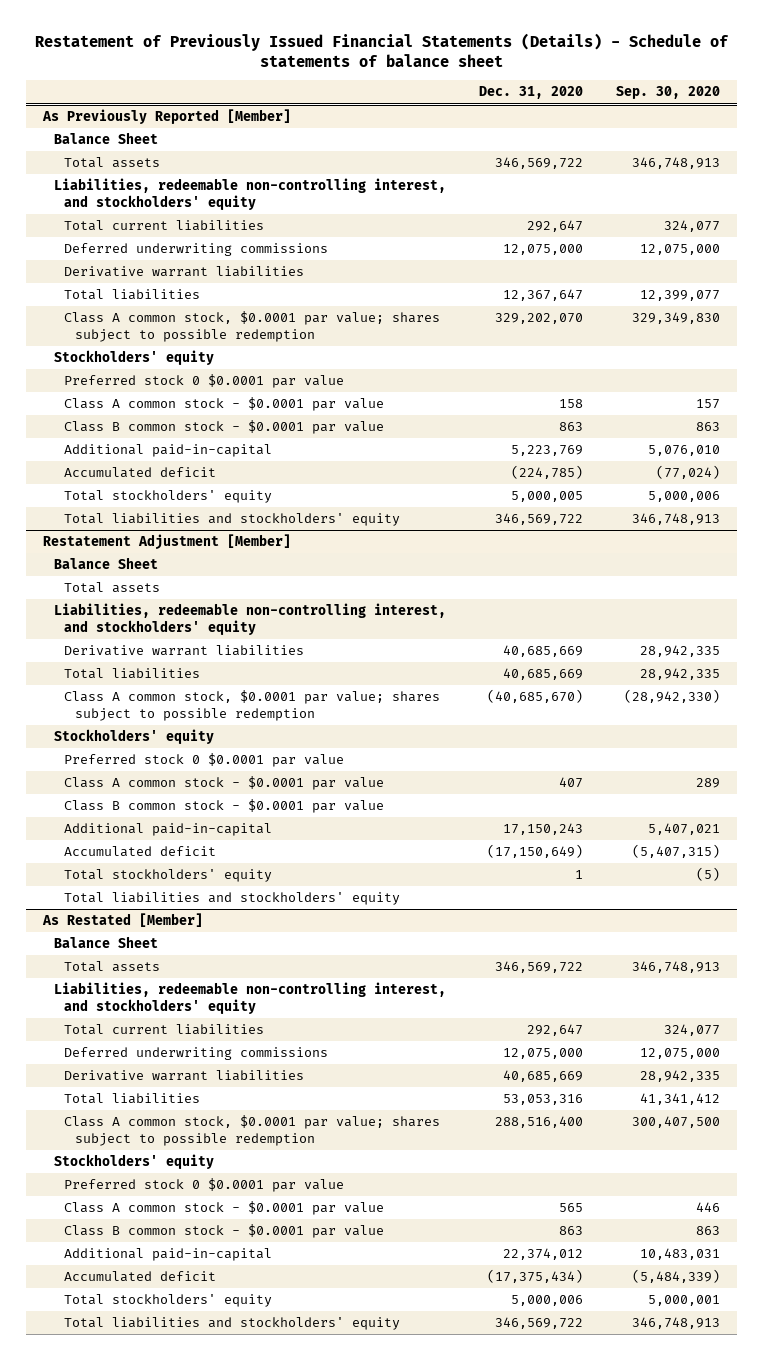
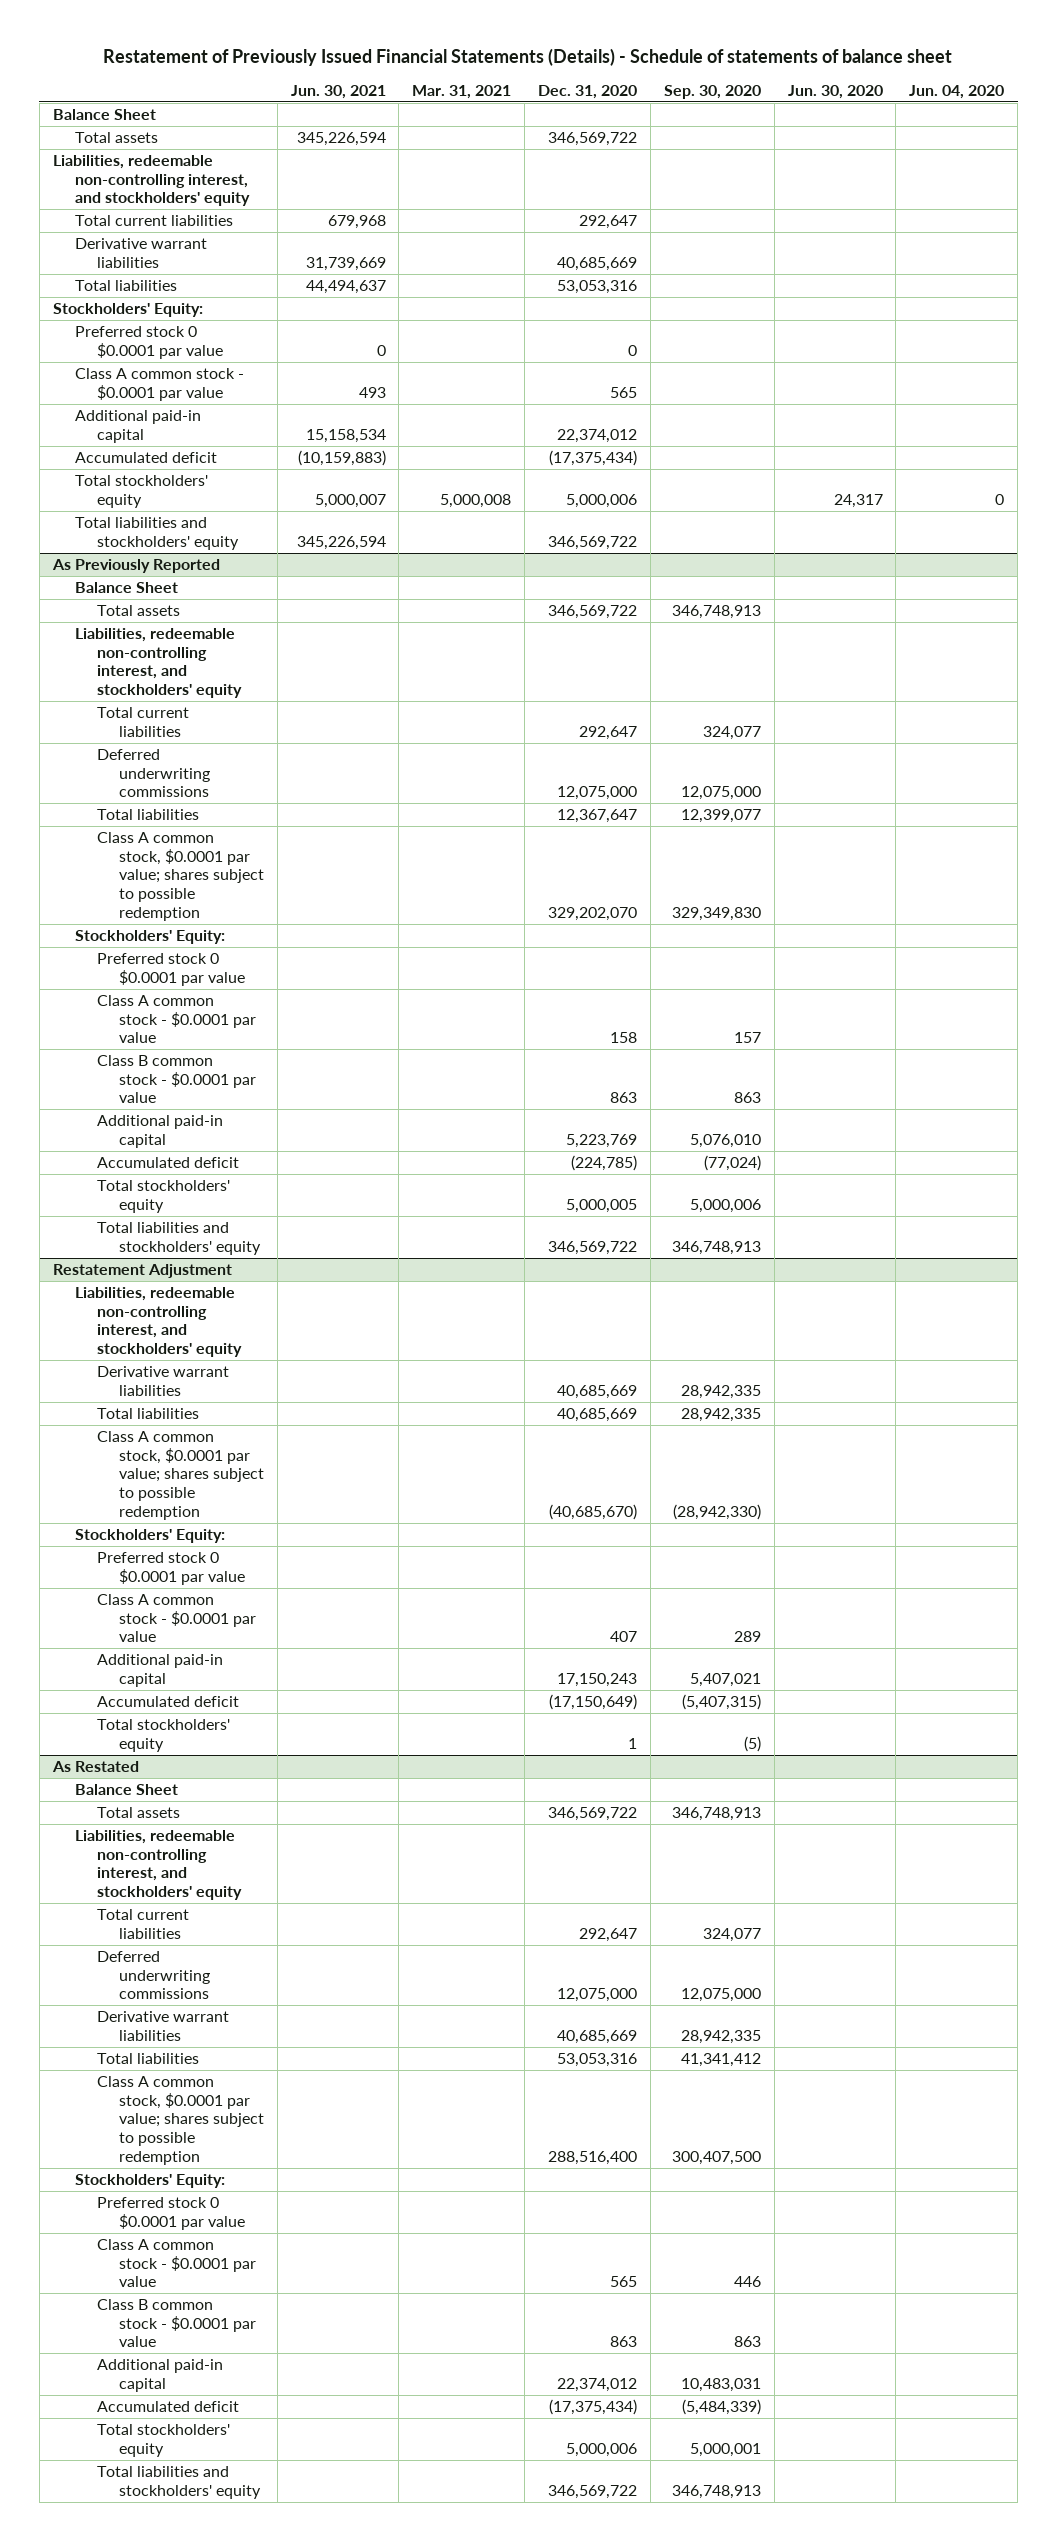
- | Dec. 31, 2020 | Sep. 30, 2020
+ | Jun. 30, 2021 | Mar. 31, 2021 | Dec. 31, 2020 | Sep. 30, 2020 | Jun. 30, 2020 | Jun. 04, 2020
- As Previously Reported [Member]
+ Total assets | 345,226,594 | | 346,569,722 | | |
+ Liabilities, redeemable non-controlling interest, and stockholders' equity
+ Total current liabilities | 679,968 | | 292,647 | | |
+ Derivative warrant liabilities | 31,739,669 | | 40,685,669 | | |
+ Total liabilities | 44,494,637 | | 53,053,316 | | |
+ Stockholders' Equity:
+ Preferred stock 0 $0.0001 par value | 0 | | 0 | | |
+ Class A common stock - $0.0001 par value | 493 | | 565 | | |
+ Additional paid-in capital | 15,158,534 | | 22,374,012 | | |
+ Accumulated deficit | (10,159,883) | | (17,375,434) | | |
+ Total stockholders' equity | 5,000,007 | 5,000,008 | 5,000,006 | | 24,317 | 0
+ Total liabilities and stockholders' equity | 345,226,594 | | 346,569,722 | | |
+ As Previously Reported
+ Balance Sheet
- Derivative warrant liabilities
- Stockholders' equity
+ Stockholders' Equity:
- Additional paid-in-capital | 5,223,769 | 5,076,010
+ Additional paid-in capital | | | 5,223,769 | 5,076,010 | |
- Restatement Adjustment [Member]
- Balance Sheet
- Total assets
+ Restatement Adjustment
- Stockholders' equity
+ Stockholders' Equity:
- Class B common stock - $0.0001 par value
- Additional paid-in-capital | 17,150,243 | 5,407,021
+ Additional paid-in capital | | | 17,150,243 | 5,407,021 | |
- Total liabilities and stockholders' equity
- As Restated [Member]
+ As Restated
- Stockholders' equity
+ Stockholders' Equity:
- Additional paid-in-capital | 22,374,012 | 10,483,031
+ Additional paid-in capital | | | 22,374,012 | 10,483,031 | |

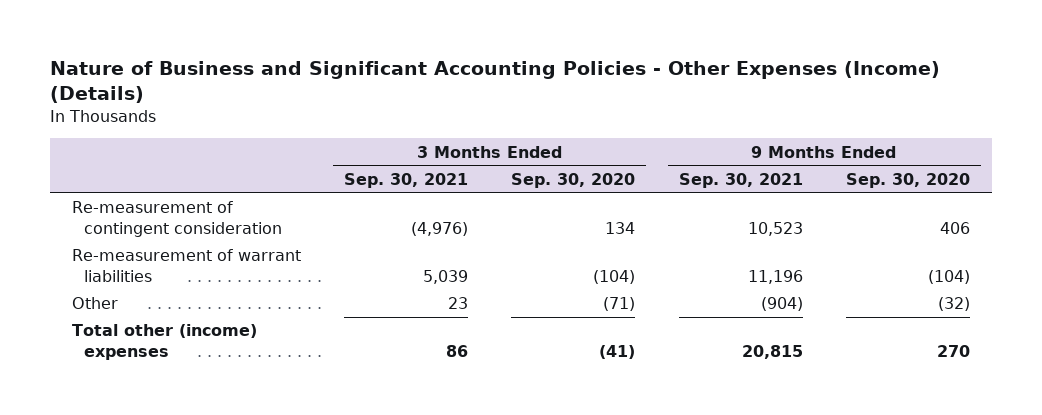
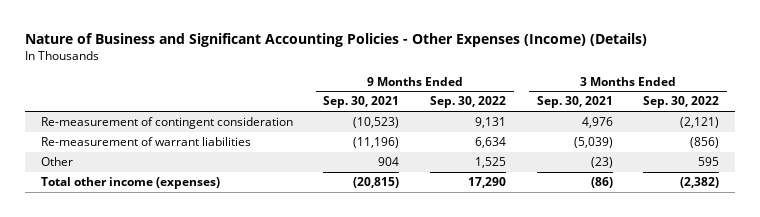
- | 3 Months Ended Sep. 30, 2021 | 3 Months Ended Sep. 30, 2020 | 9 Months Ended Sep. 30, 2021 | 9 Months Ended Sep. 30, 2020
+ | 9 Months Ended Sep. 30, 2021 | 9 Months Ended Sep. 30, 2022 | 3 Months Ended Sep. 30, 2021 | 3 Months Ended Sep. 30, 2022
- Re-measurement of contingent consideration | (4,976) | 134 | 10,523 | 406
- Re-measurement of warrant liabilities | 5,039 | (104) | 11,196 | (104)
- Other | 23 | (71) | (904) | (32)
- Total other (income) expenses | 86 | (41) | 20,815 | 270
+ Re-measurement of contingent consideration | (10,523) | 9,131 | 4,976 | (2,121)
+ Re-measurement of warrant liabilities | (11,196) | 6,634 | (5,039) | (856)
+ Other | 904 | 1,525 | (23) | 595
+ Total other income (expenses) | (20,815) | 17,290 | (86) | (2,382)

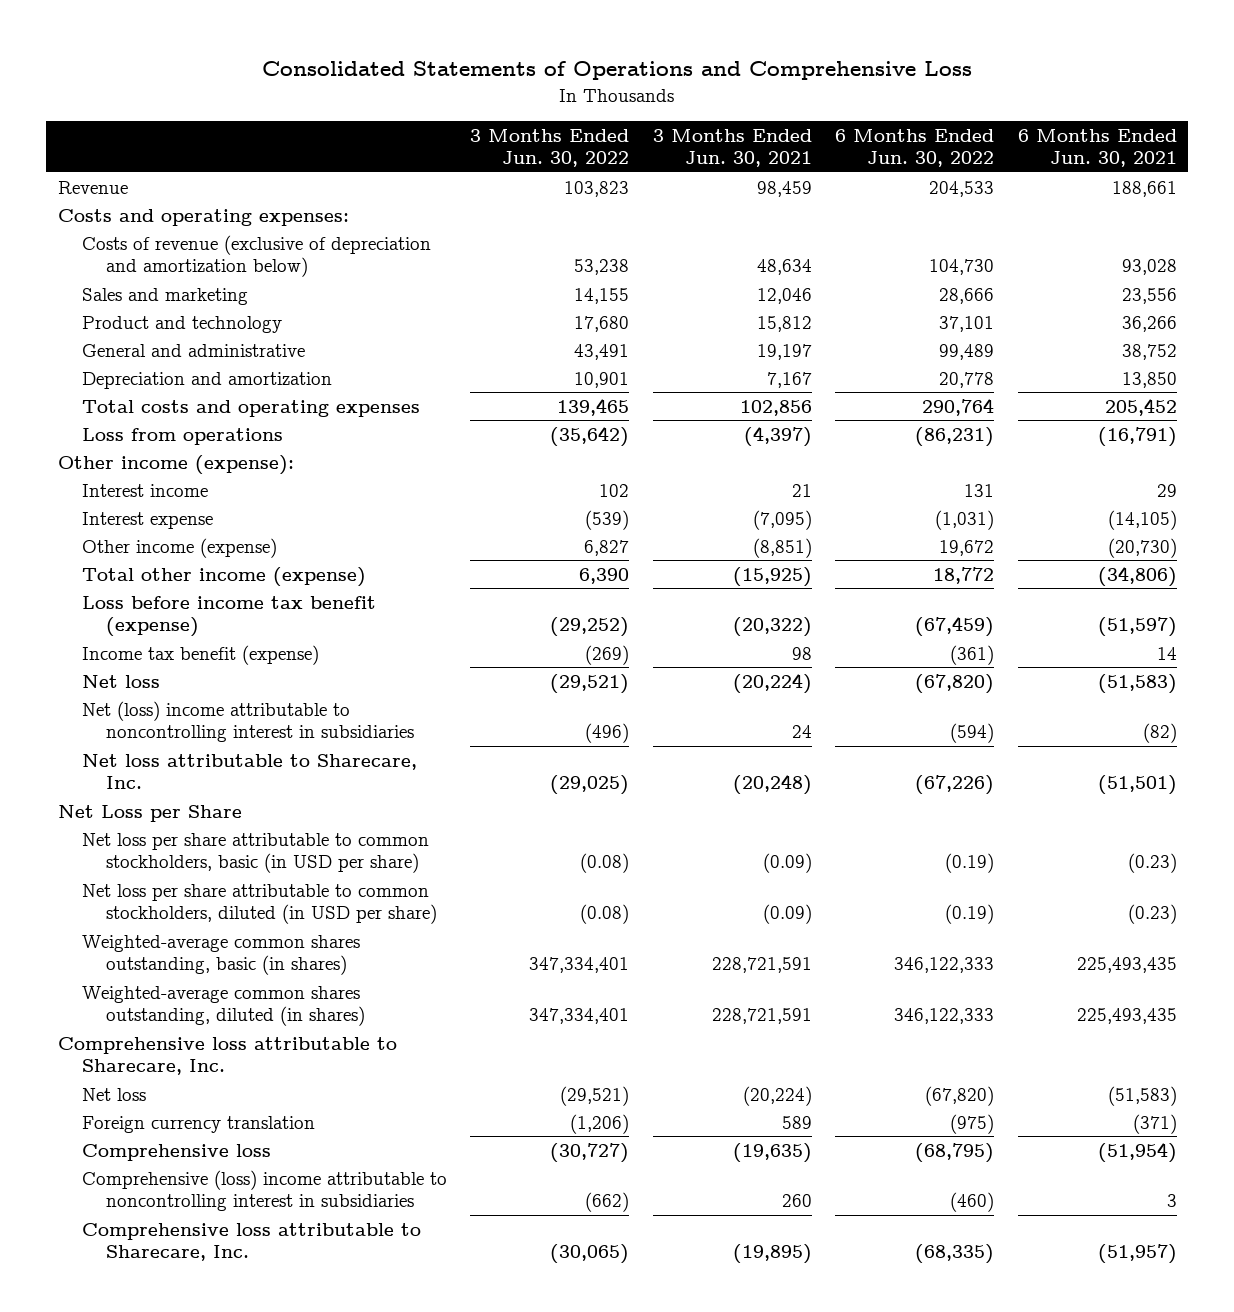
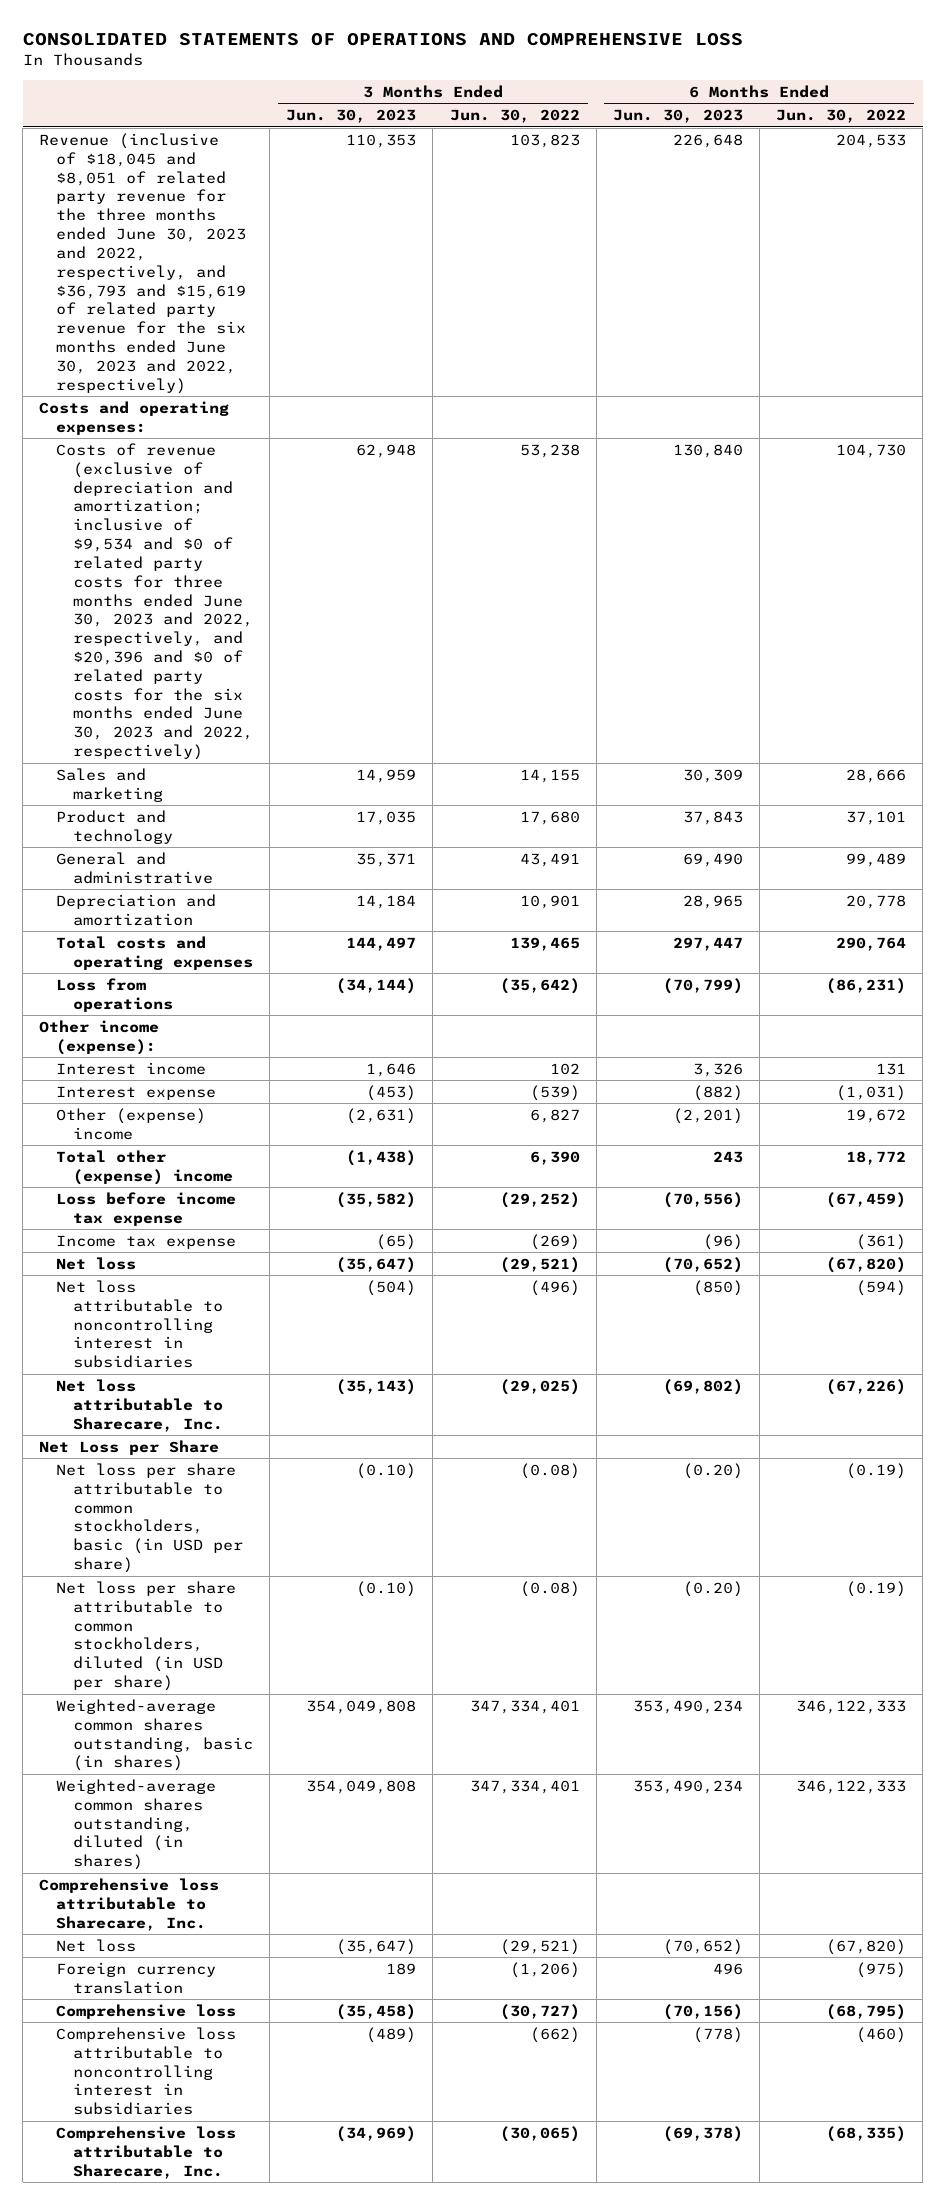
- Consolidated Statements of Operations and Comprehensive Loss
+ CONSOLIDATED STATEMENTS OF OPERATIONS AND COMPREHENSIVE LOSS
- | 3 Months Ended Jun. 30, 2022 | 3 Months Ended Jun. 30, 2021 | 6 Months Ended Jun. 30, 2022 | 6 Months Ended Jun. 30, 2021
+ | 3 Months Ended Jun. 30, 2023 | 3 Months Ended Jun. 30, 2022 | 6 Months Ended Jun. 30, 2023 | 6 Months Ended Jun. 30, 2022
- Revenue | 103,823 | 98,459 | 204,533 | 188,661
+ Revenue (inclusive of $18,045 and $8,051 of related party revenue for the three months ended June 30, 2023 and 2022, respectively, and $36,793 and $15,619 of related party revenue for the six months ended June 30, 2023 and 2022, respectively) | 110,353 | 103,823 | 226,648 | 204,533
- Costs of revenue (exclusive of depreciation and amortization below) | 53,238 | 48,634 | 104,730 | 93,028
+ Costs of revenue (exclusive of depreciation and amortization; inclusive of $9,534 and $0 of related party costs for three months ended June 30, 2023 and 2022, respectively, and $20,396 and $0 of related party costs for the six months ended June 30, 2023 and 2022, respectively) | 62,948 | 53,238 | 130,840 | 104,730
- Other income (expense) | 6,827 | (8,851) | 19,672 | (20,730)
- Total other income (expense) | 6,390 | (15,925) | 18,772 | (34,806)
- Loss before income tax benefit (expense) | (29,252) | (20,322) | (67,459) | (51,597)
- Income tax benefit (expense) | (269) | 98 | (361) | 14
+ Other (expense) income | (2,631) | 6,827 | (2,201) | 19,672
+ Total other (expense) income | (1,438) | 6,390 | 243 | 18,772
+ Loss before income tax expense | (35,582) | (29,252) | (70,556) | (67,459)
+ Income tax expense | (65) | (269) | (96) | (361)
- Net (loss) income attributable to noncontrolling interest in subsidiaries | (496) | 24 | (594) | (82)
+ Net loss attributable to noncontrolling interest in subsidiaries | (504) | (496) | (850) | (594)
- Comprehensive (loss) income attributable to noncontrolling interest in subsidiaries | (662) | 260 | (460) | 3
+ Comprehensive loss attributable to noncontrolling interest in subsidiaries | (489) | (662) | (778) | (460)

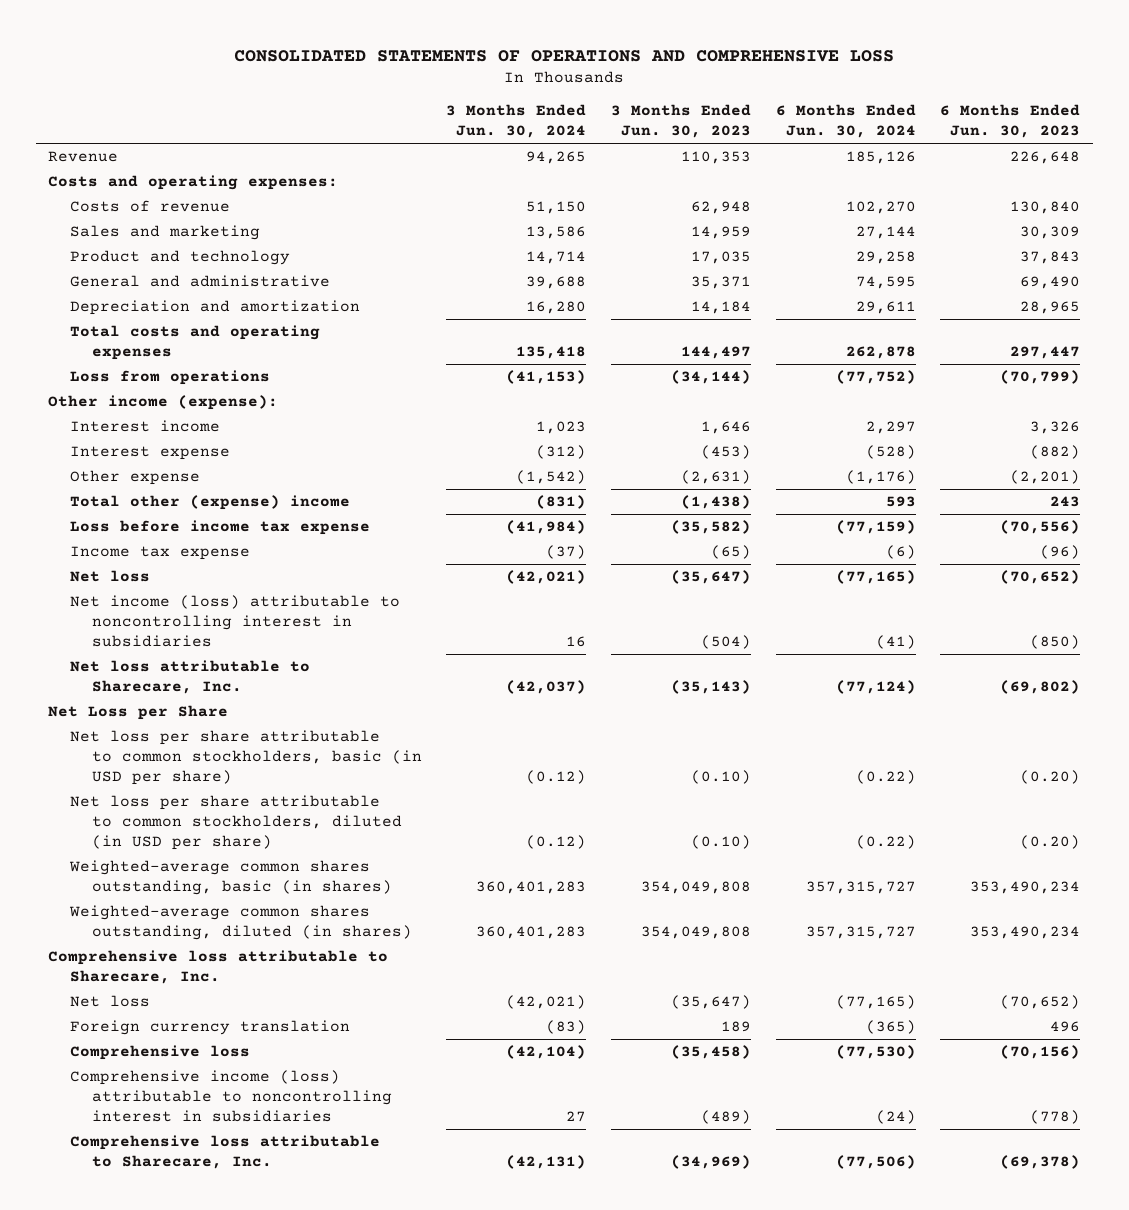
- | 3 Months Ended Jun. 30, 2023 | 3 Months Ended Jun. 30, 2022 | 6 Months Ended Jun. 30, 2023 | 6 Months Ended Jun. 30, 2022
+ | 3 Months Ended Jun. 30, 2024 | 3 Months Ended Jun. 30, 2023 | 6 Months Ended Jun. 30, 2024 | 6 Months Ended Jun. 30, 2023
- Revenue (inclusive of $18,045 and $8,051 of related party revenue for the three months ended June 30, 2023 and 2022, respectively, and $36,793 and $15,619 of related party revenue for the six months ended June 30, 2023 and 2022, respectively) | 110,353 | 103,823 | 226,648 | 204,533
+ Revenue | 94,265 | 110,353 | 185,126 | 226,648
- Costs of revenue (exclusive of depreciation and amortization; inclusive of $9,534 and $0 of related party costs for three months ended June 30, 2023 and 2022, respectively, and $20,396 and $0 of related party costs for the six months ended June 30, 2023 and 2022, respectively) | 62,948 | 53,238 | 130,840 | 104,730
+ Costs of revenue | 51,150 | 62,948 | 102,270 | 130,840
- Other (expense) income | (2,631) | 6,827 | (2,201) | 19,672
+ Other expense | (1,542) | (2,631) | (1,176) | (2,201)
- Net loss attributable to noncontrolling interest in subsidiaries | (504) | (496) | (850) | (594)
+ Net income (loss) attributable to noncontrolling interest in subsidiaries | 16 | (504) | (41) | (850)
- Comprehensive loss attributable to noncontrolling interest in subsidiaries | (489) | (662) | (778) | (460)
+ Comprehensive income (loss) attributable to noncontrolling interest in subsidiaries | 27 | (489) | (24) | (778)

